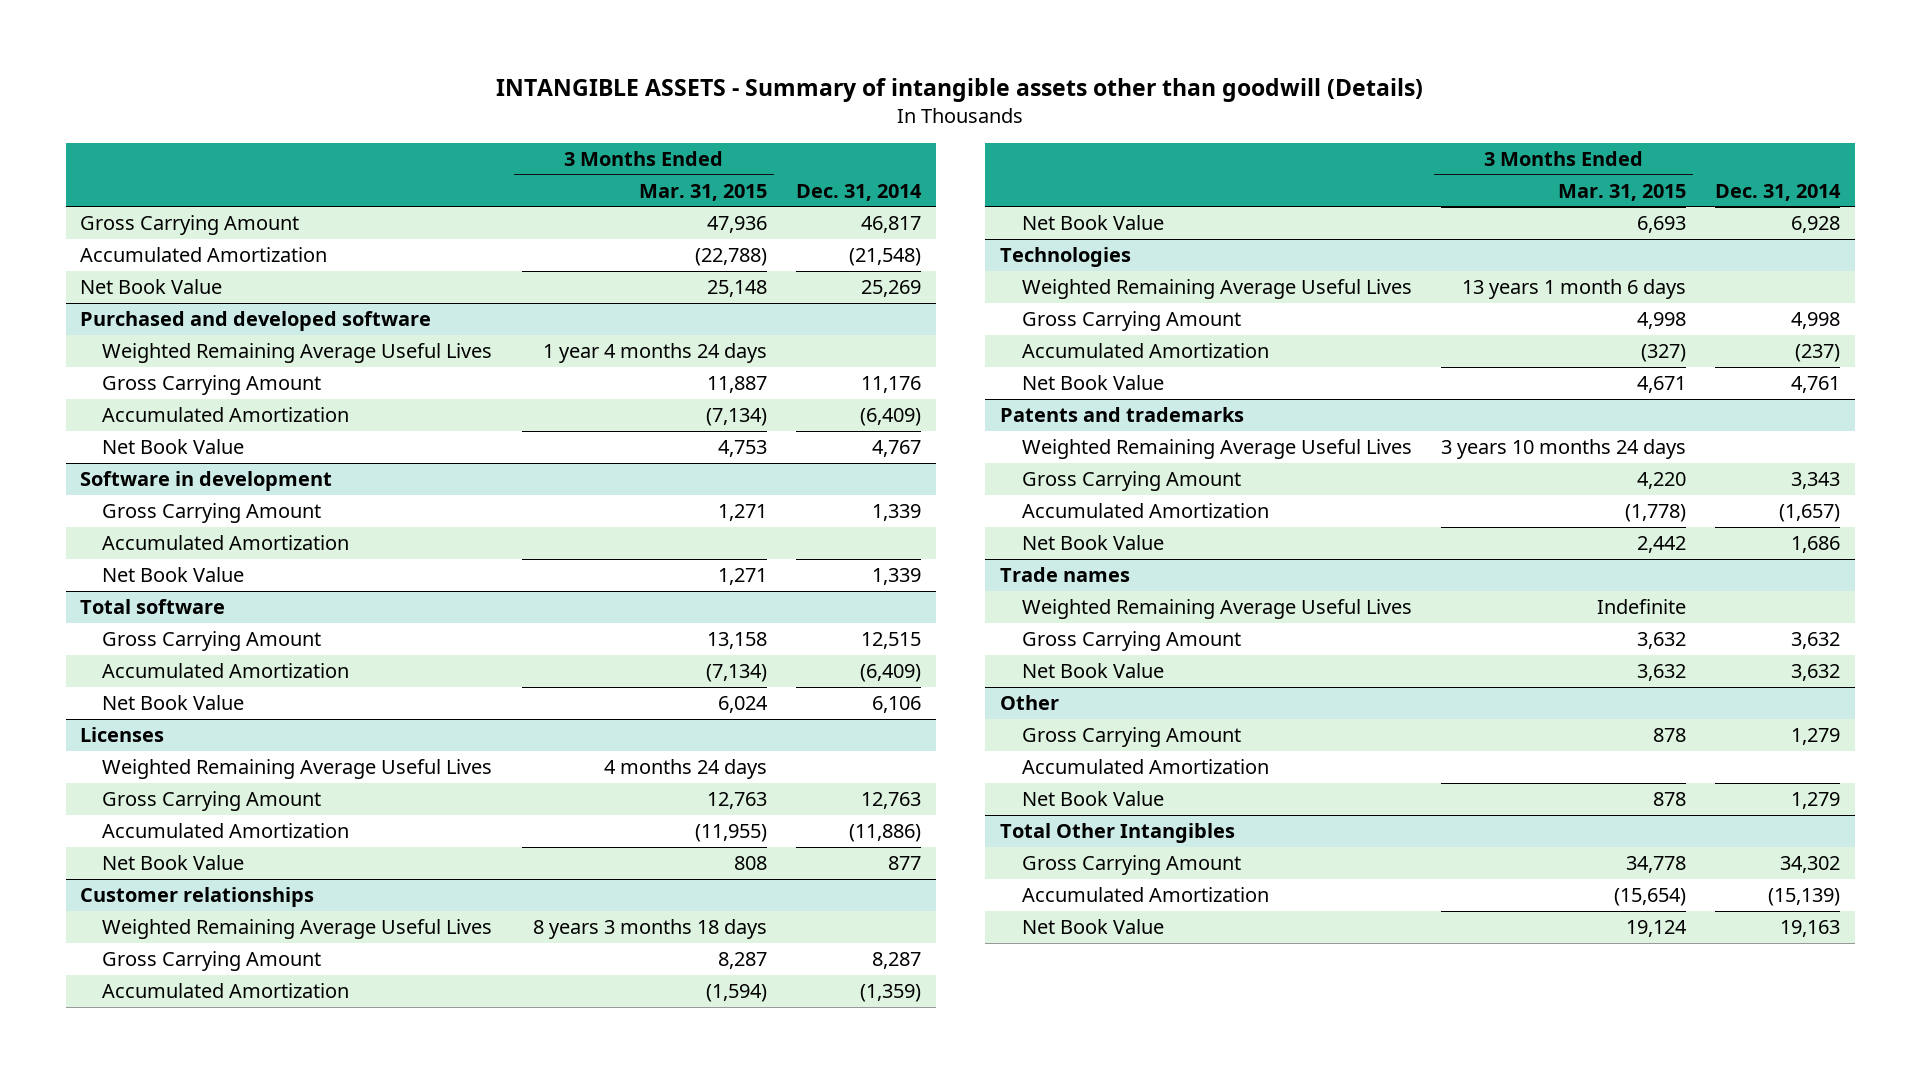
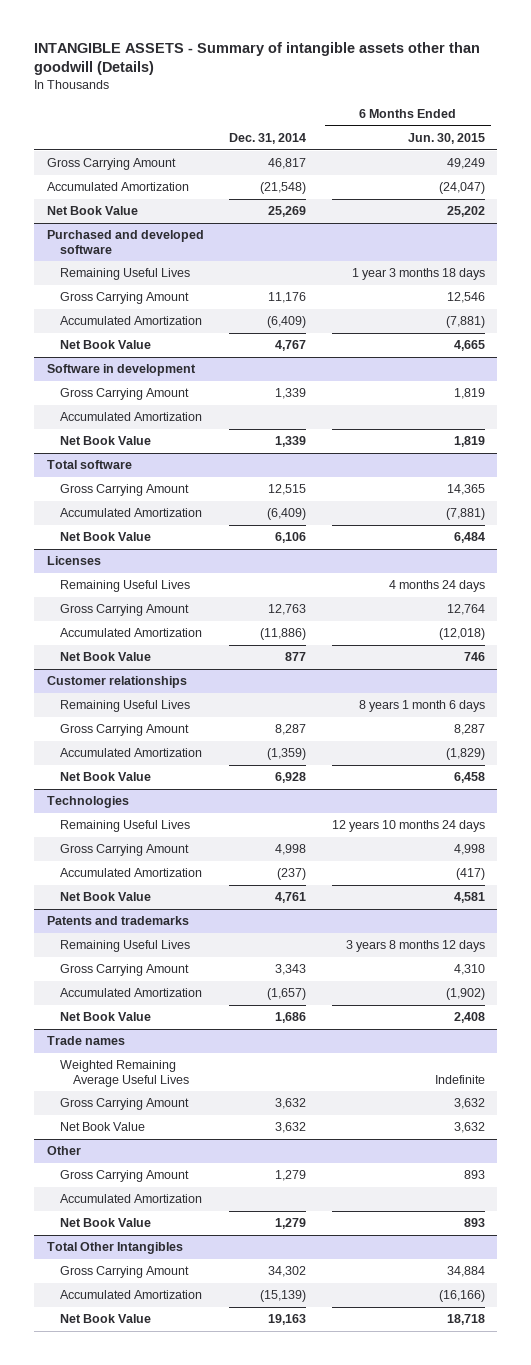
- | 3 Months Ended Mar. 31, 2015 | Dec. 31, 2014
+ | Dec. 31, 2014 | 6 Months Ended Jun. 30, 2015
@ Purchased and developed software
- Weighted Remaining Average Useful Lives | 1 year 4 months 24 days |
+ Remaining Useful Lives | | 1 year 3 months 18 days
@ Licenses
- Weighted Remaining Average Useful Lives | 4 months 24 days |
+ Remaining Useful Lives | | 4 months 24 days
@ Customer relationships
- Weighted Remaining Average Useful Lives | 8 years 3 months 18 days |
+ Remaining Useful Lives | | 8 years 1 month 6 days
@ Technologies
- Weighted Remaining Average Useful Lives | 13 years 1 month 6 days |
+ Remaining Useful Lives | | 12 years 10 months 24 days
@ Patents and trademarks
- Weighted Remaining Average Useful Lives | 3 years 10 months 24 days |
+ Remaining Useful Lives | | 3 years 8 months 12 days

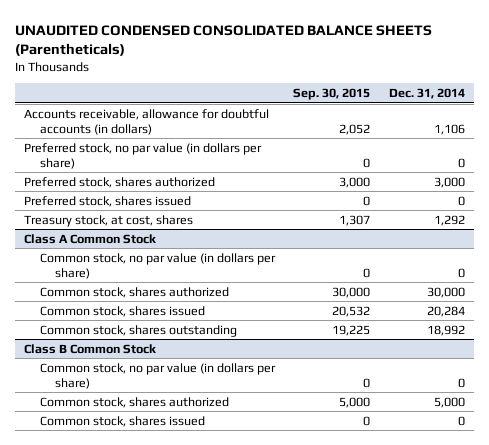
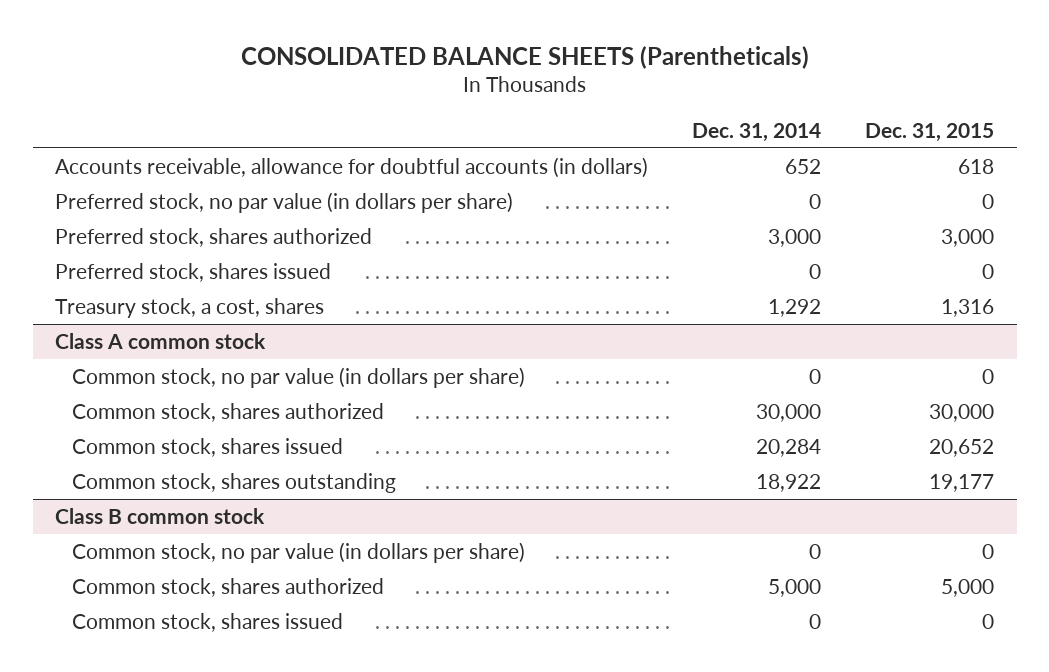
- UNAUDITED CONDENSED CONSOLIDATED BALANCE SHEETS (Parentheticals)
+ CONSOLIDATED BALANCE SHEETS (Parentheticals)
- | Sep. 30, 2015 | Dec. 31, 2014
+ | Dec. 31, 2014 | Dec. 31, 2015
- Accounts receivable, allowance for doubtful accounts (in dollars) | 2,052 | 1,106
+ Accounts receivable, allowance for doubtful accounts (in dollars) | 652 | 618
- Treasury stock, at cost, shares | 1,307 | 1,292
- Class A Common Stock
+ Treasury stock, a cost, shares | 1,292 | 1,316
+ Class A common stock
- Common stock, shares outstanding | 19,225 | 18,992
- Class B Common Stock
+ Common stock, shares outstanding | 18,922 | 19,177
+ Class B common stock

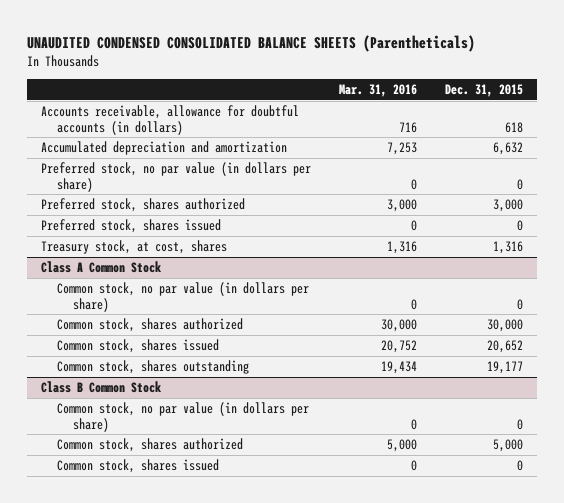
- CONSOLIDATED BALANCE SHEETS (Parentheticals)
+ UNAUDITED CONDENSED CONSOLIDATED BALANCE SHEETS (Parentheticals)
- | Dec. 31, 2014 | Dec. 31, 2015
+ | Mar. 31, 2016 | Dec. 31, 2015
+ Accumulated depreciation and amortization | 7,253 | 6,632
- Treasury stock, a cost, shares | 1,292 | 1,316
- Class A common stock
+ Treasury stock, at cost, shares | 1,316 | 1,316
+ Class A Common Stock
- Class B common stock
+ Class B Common Stock

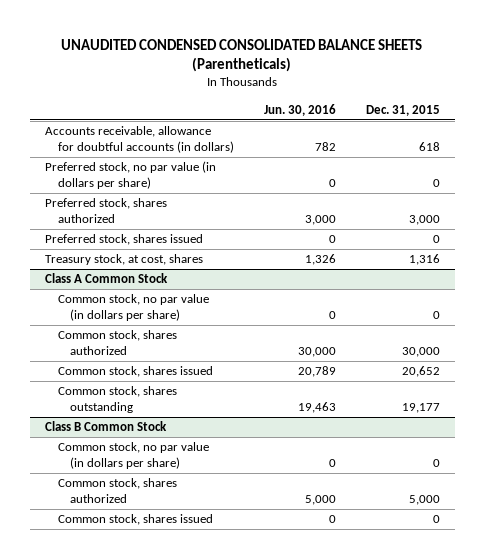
- | Mar. 31, 2016 | Dec. 31, 2015
+ | Jun. 30, 2016 | Dec. 31, 2015
- Accumulated depreciation and amortization | 7,253 | 6,632

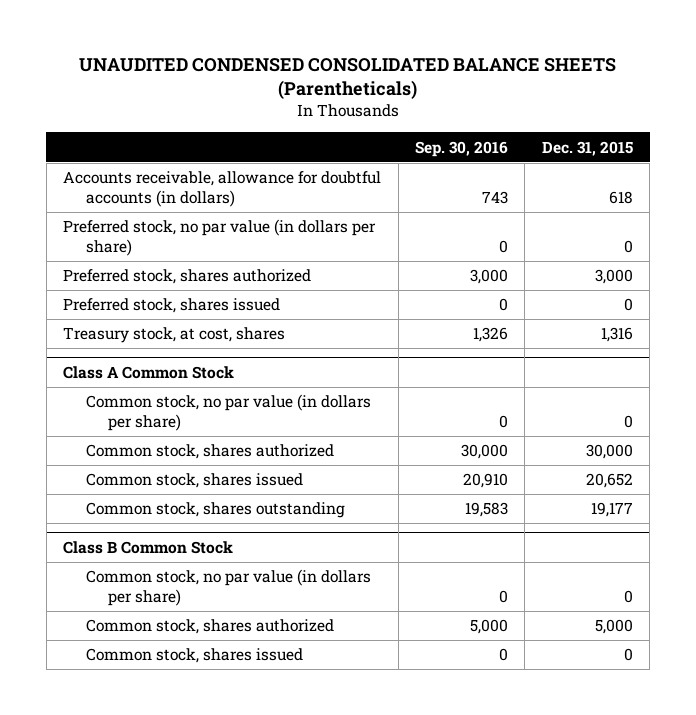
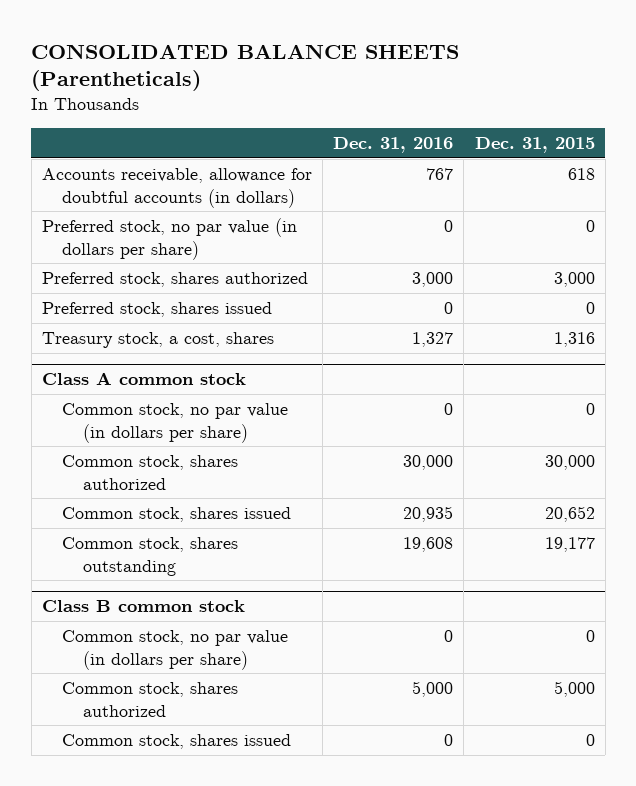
- UNAUDITED CONDENSED CONSOLIDATED BALANCE SHEETS (Parentheticals)
+ CONSOLIDATED BALANCE SHEETS (Parentheticals)
- | Sep. 30, 2016 | Dec. 31, 2015
+ | Dec. 31, 2016 | Dec. 31, 2015
- Treasury stock, at cost, shares | 1,326 | 1,316
- Class A Common Stock
+ Treasury stock, a cost, shares | 1,327 | 1,316
+ Class A common stock
- Class B Common Stock
+ Class B common stock

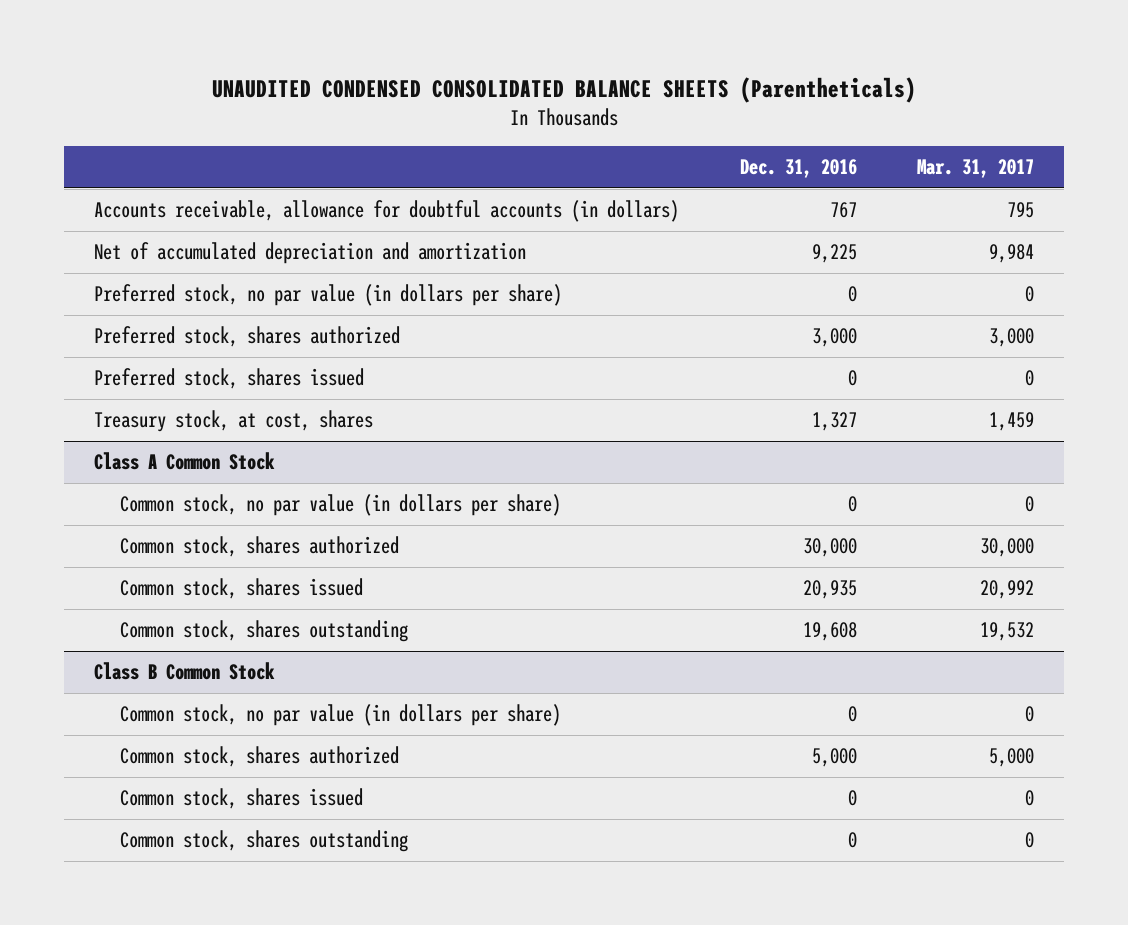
- CONSOLIDATED BALANCE SHEETS (Parentheticals)
+ UNAUDITED CONDENSED CONSOLIDATED BALANCE SHEETS (Parentheticals)
- | Dec. 31, 2016 | Dec. 31, 2015
+ | Dec. 31, 2016 | Mar. 31, 2017
+ Net of accumulated depreciation and amortization | 9,225 | 9,984
- Treasury stock, a cost, shares | 1,327 | 1,316
- Class A common stock
+ Treasury stock, at cost, shares | 1,327 | 1,459
+ Class A Common Stock
- Class B common stock
+ Class B Common Stock
+ Common stock, shares outstanding | 0 | 0

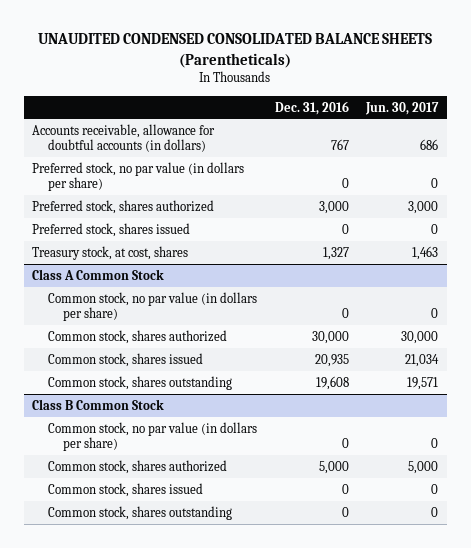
- | Dec. 31, 2016 | Mar. 31, 2017
+ | Dec. 31, 2016 | Jun. 30, 2017
- Net of accumulated depreciation and amortization | 9,225 | 9,984

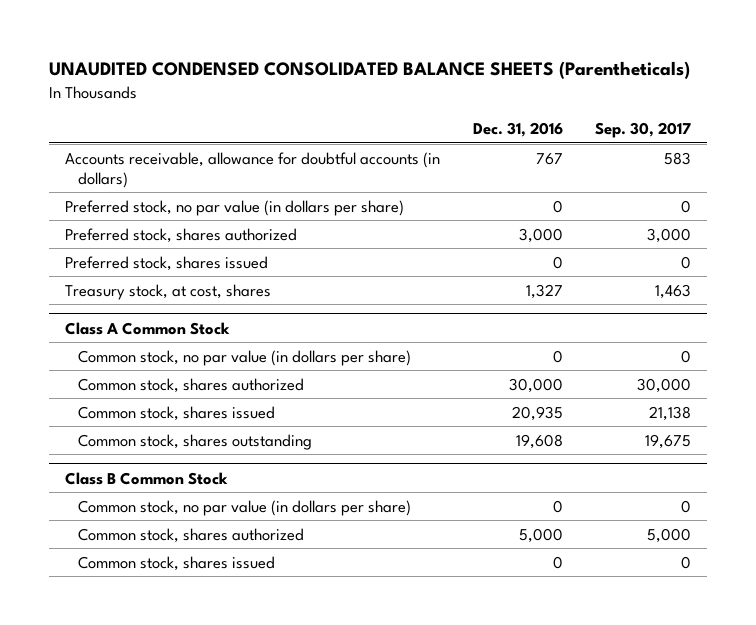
- | Dec. 31, 2016 | Jun. 30, 2017
+ | Dec. 31, 2016 | Sep. 30, 2017
@ Class B Common Stock
- Common stock, shares outstanding | 0 | 0

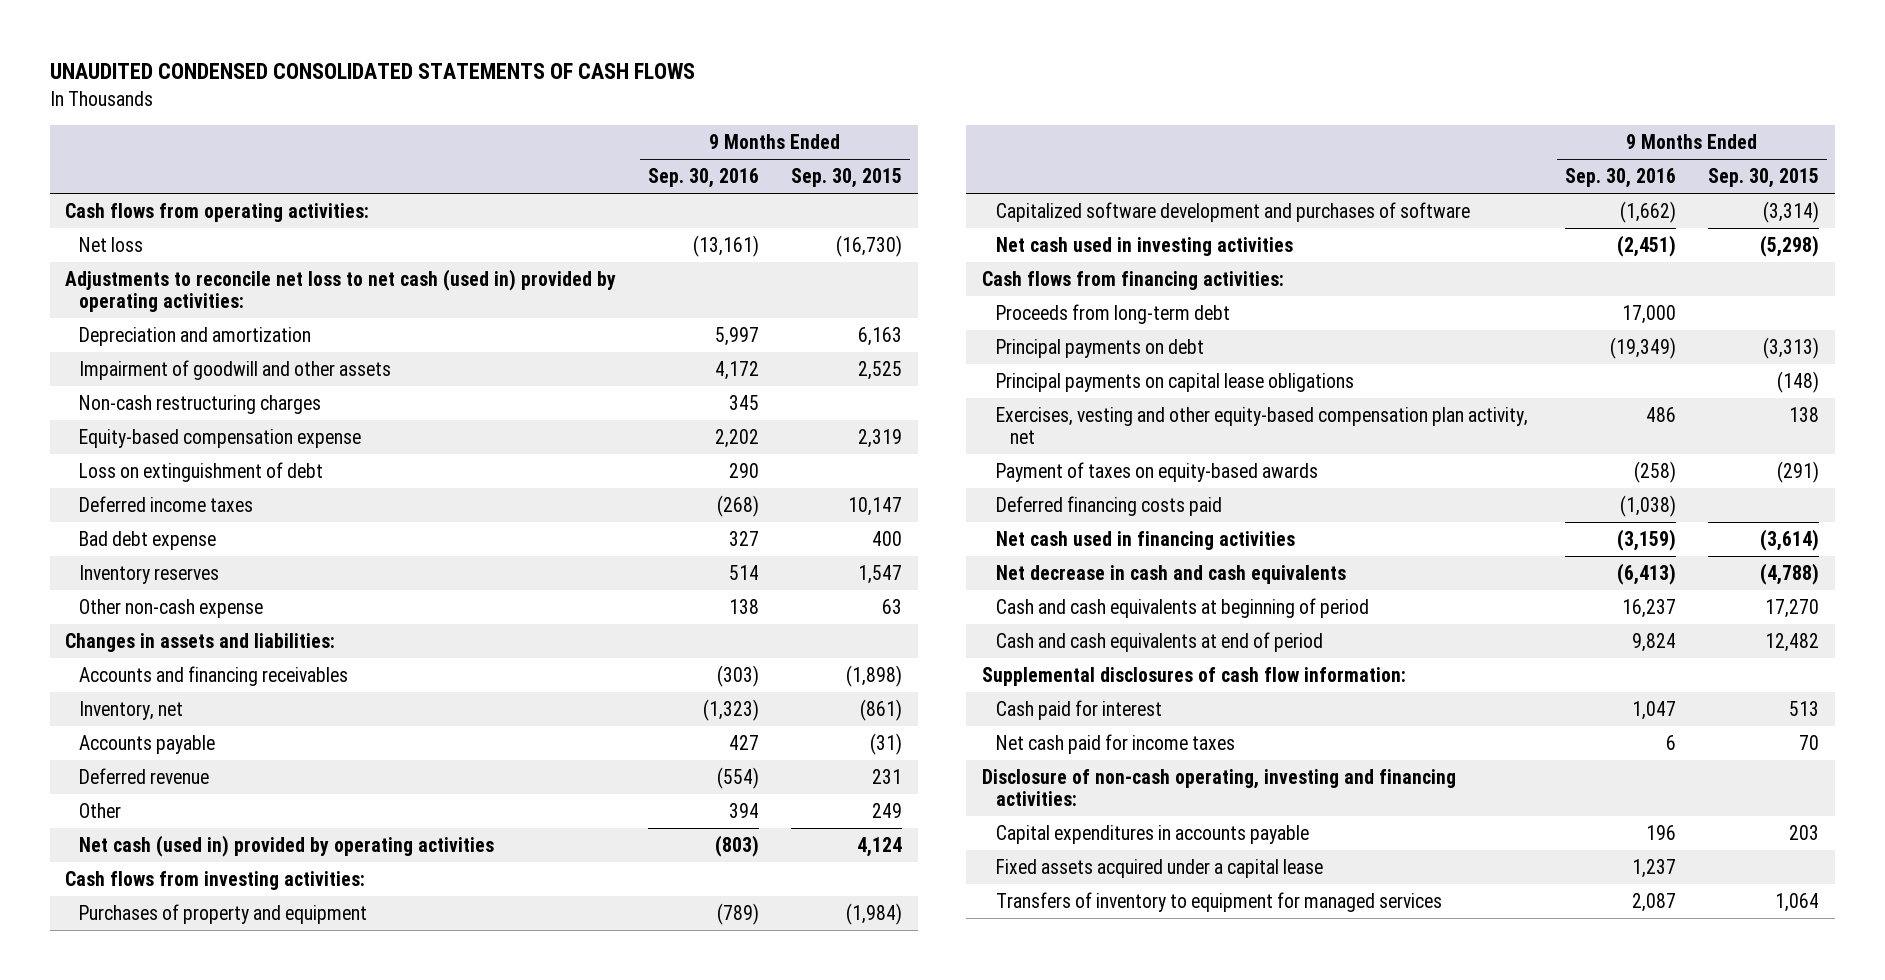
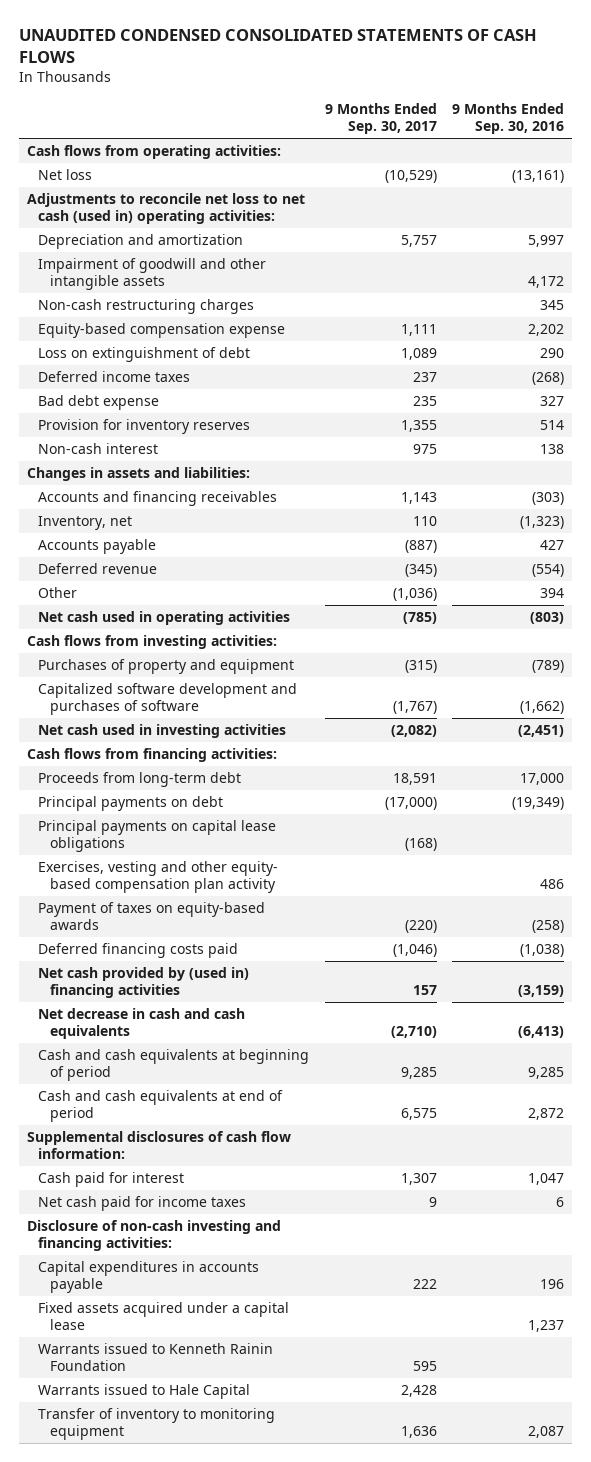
- | 9 Months Ended Sep. 30, 2016 | 9 Months Ended Sep. 30, 2015
+ | 9 Months Ended Sep. 30, 2017 | 9 Months Ended Sep. 30, 2016
- Adjustments to reconcile net loss to net cash (used in) provided by operating activities:
+ Adjustments to reconcile net loss to net cash (used in) operating activities:
- Impairment of goodwill and other assets | 4,172 | 2,525
+ Impairment of goodwill and other intangible assets | | 4,172
- Inventory reserves | 514 | 1,547
- Other non-cash expense | 138 | 63
+ Provision for inventory reserves | 1,355 | 514
+ Non-cash interest | 975 | 138
- Net cash (used in) provided by operating activities | (803) | 4,124
+ Net cash used in operating activities | (785) | (803)
- Exercises, vesting and other equity-based compensation plan activity, net | 486 | 138
+ Exercises, vesting and other equity- based compensation plan activity | | 486
- Net cash used in financing activities | (3,159) | (3,614)
+ Net cash provided by (used in) financing activities | 157 | (3,159)
- Cash and cash equivalents at beginning of period | 16,237 | 17,270
- Cash and cash equivalents at end of period | 9,824 | 12,482
+ Cash and cash equivalents at beginning of period | 9,285 | 9,285
+ Cash and cash equivalents at end of period | 6,575 | 2,872
- Disclosure of non-cash operating, investing and financing activities:
+ Disclosure of non-cash investing and financing activities:
- Transfers of inventory to equipment for managed services | 2,087 | 1,064
+ Warrants issued to Kenneth Rainin Foundation | 595 |
+ Warrants issued to Hale Capital | 2,428 |
+ Transfer of inventory to monitoring equipment | 1,636 | 2,087

